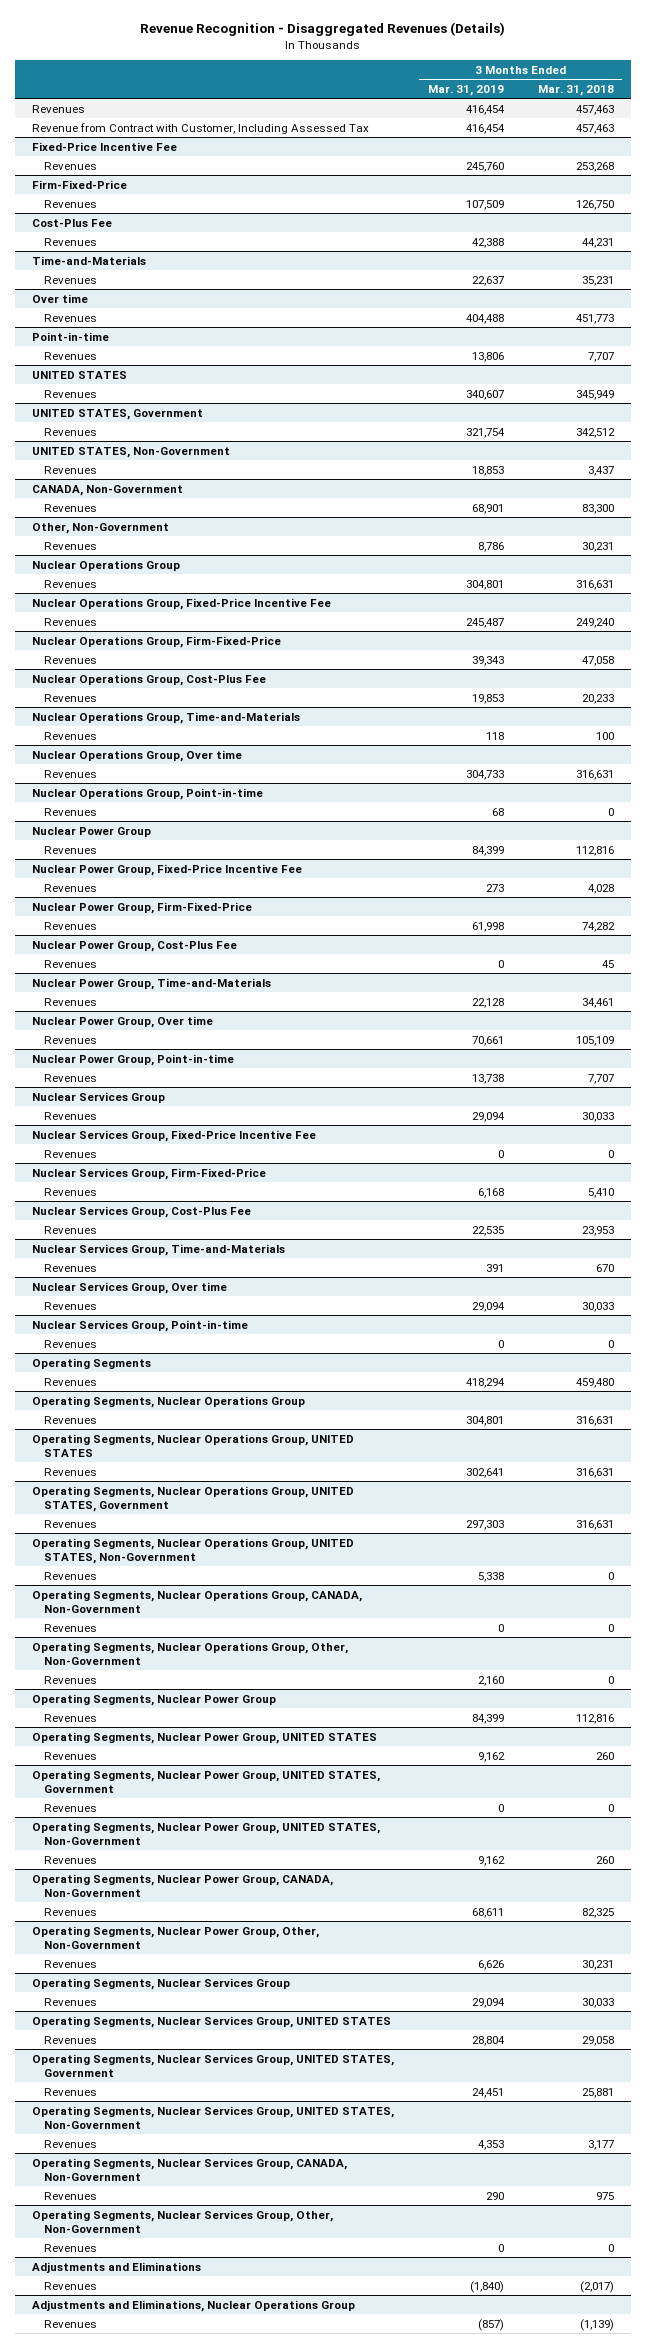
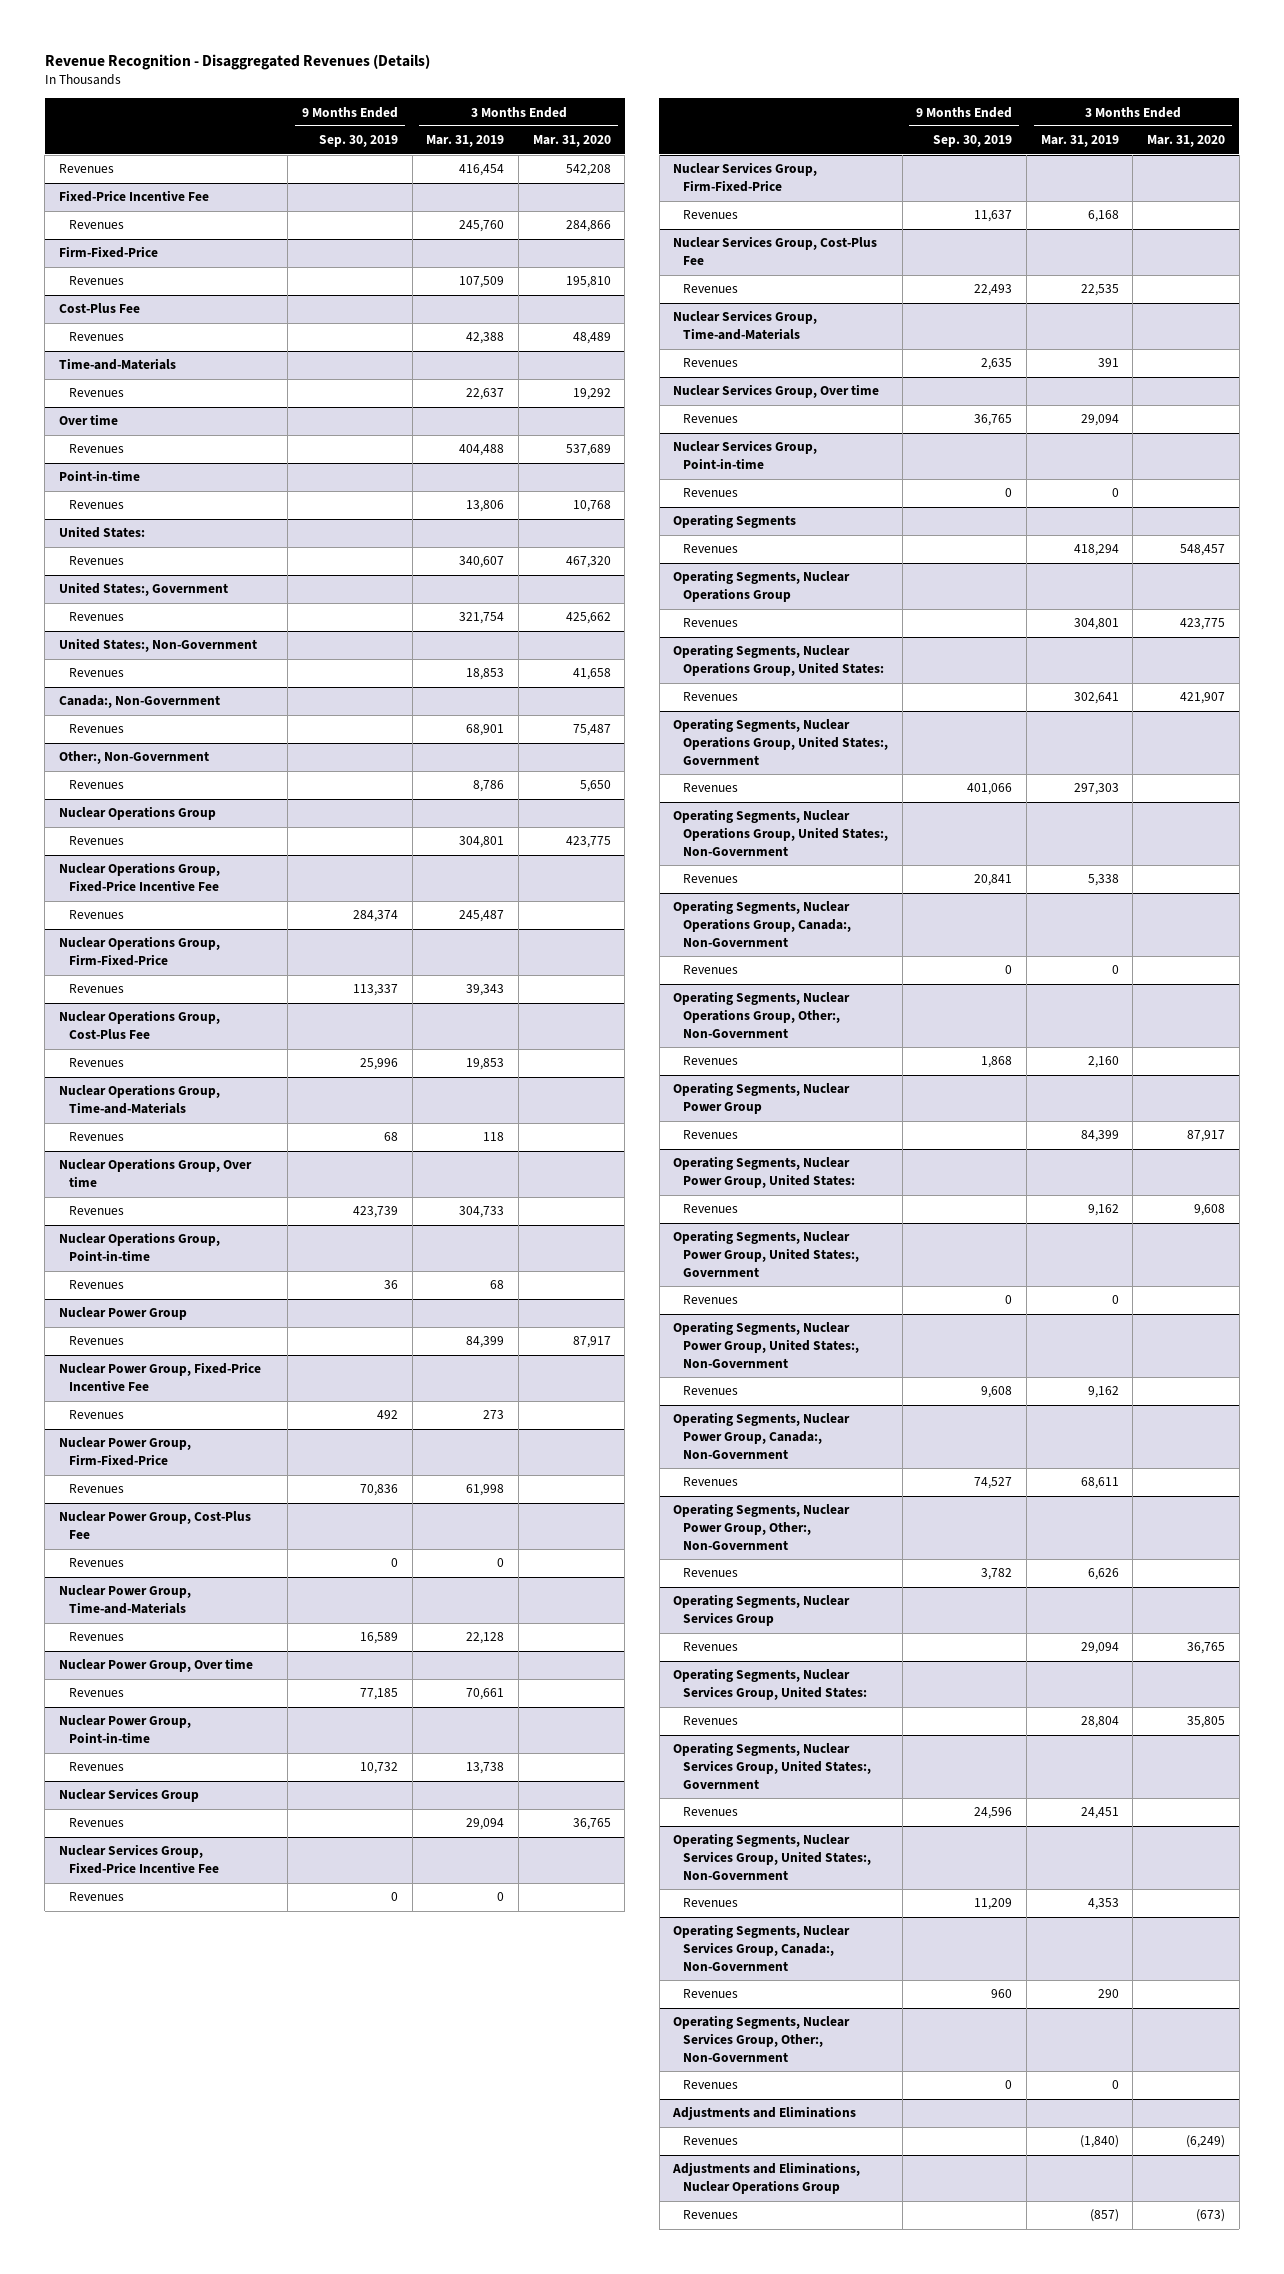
- | 3 Months Ended Mar. 31, 2019 | 3 Months Ended Mar. 31, 2018
+ | 9 Months Ended Sep. 30, 2019 | 3 Months Ended Mar. 31, 2019 | 3 Months Ended Mar. 31, 2020
- Revenue from Contract with Customer, Including Assessed Tax | 416,454 | 457,463
- UNITED STATES
+ United States:
- UNITED STATES, Government
+ United States:, Government
- UNITED STATES, Non-Government
+ United States:, Non-Government
- CANADA, Non-Government
+ Canada:, Non-Government
- Other, Non-Government
+ Other:, Non-Government
- Operating Segments, Nuclear Operations Group, UNITED STATES
+ Operating Segments, Nuclear Operations Group, United States:
- Operating Segments, Nuclear Operations Group, UNITED STATES, Government
+ Operating Segments, Nuclear Operations Group, United States:, Government
- Operating Segments, Nuclear Operations Group, UNITED STATES, Non-Government
+ Operating Segments, Nuclear Operations Group, United States:, Non-Government
- Operating Segments, Nuclear Operations Group, CANADA, Non-Government
+ Operating Segments, Nuclear Operations Group, Canada:, Non-Government
- Operating Segments, Nuclear Operations Group, Other, Non-Government
+ Operating Segments, Nuclear Operations Group, Other:, Non-Government
- Operating Segments, Nuclear Power Group, UNITED STATES
+ Operating Segments, Nuclear Power Group, United States:
- Operating Segments, Nuclear Power Group, UNITED STATES, Government
+ Operating Segments, Nuclear Power Group, United States:, Government
- Operating Segments, Nuclear Power Group, UNITED STATES, Non-Government
+ Operating Segments, Nuclear Power Group, United States:, Non-Government
- Operating Segments, Nuclear Power Group, CANADA, Non-Government
+ Operating Segments, Nuclear Power Group, Canada:, Non-Government
- Operating Segments, Nuclear Power Group, Other, Non-Government
+ Operating Segments, Nuclear Power Group, Other:, Non-Government
- Operating Segments, Nuclear Services Group, UNITED STATES
+ Operating Segments, Nuclear Services Group, United States:
- Operating Segments, Nuclear Services Group, UNITED STATES, Government
+ Operating Segments, Nuclear Services Group, United States:, Government
- Operating Segments, Nuclear Services Group, UNITED STATES, Non-Government
+ Operating Segments, Nuclear Services Group, United States:, Non-Government
- Operating Segments, Nuclear Services Group, CANADA, Non-Government
+ Operating Segments, Nuclear Services Group, Canada:, Non-Government
- Operating Segments, Nuclear Services Group, Other, Non-Government
+ Operating Segments, Nuclear Services Group, Other:, Non-Government

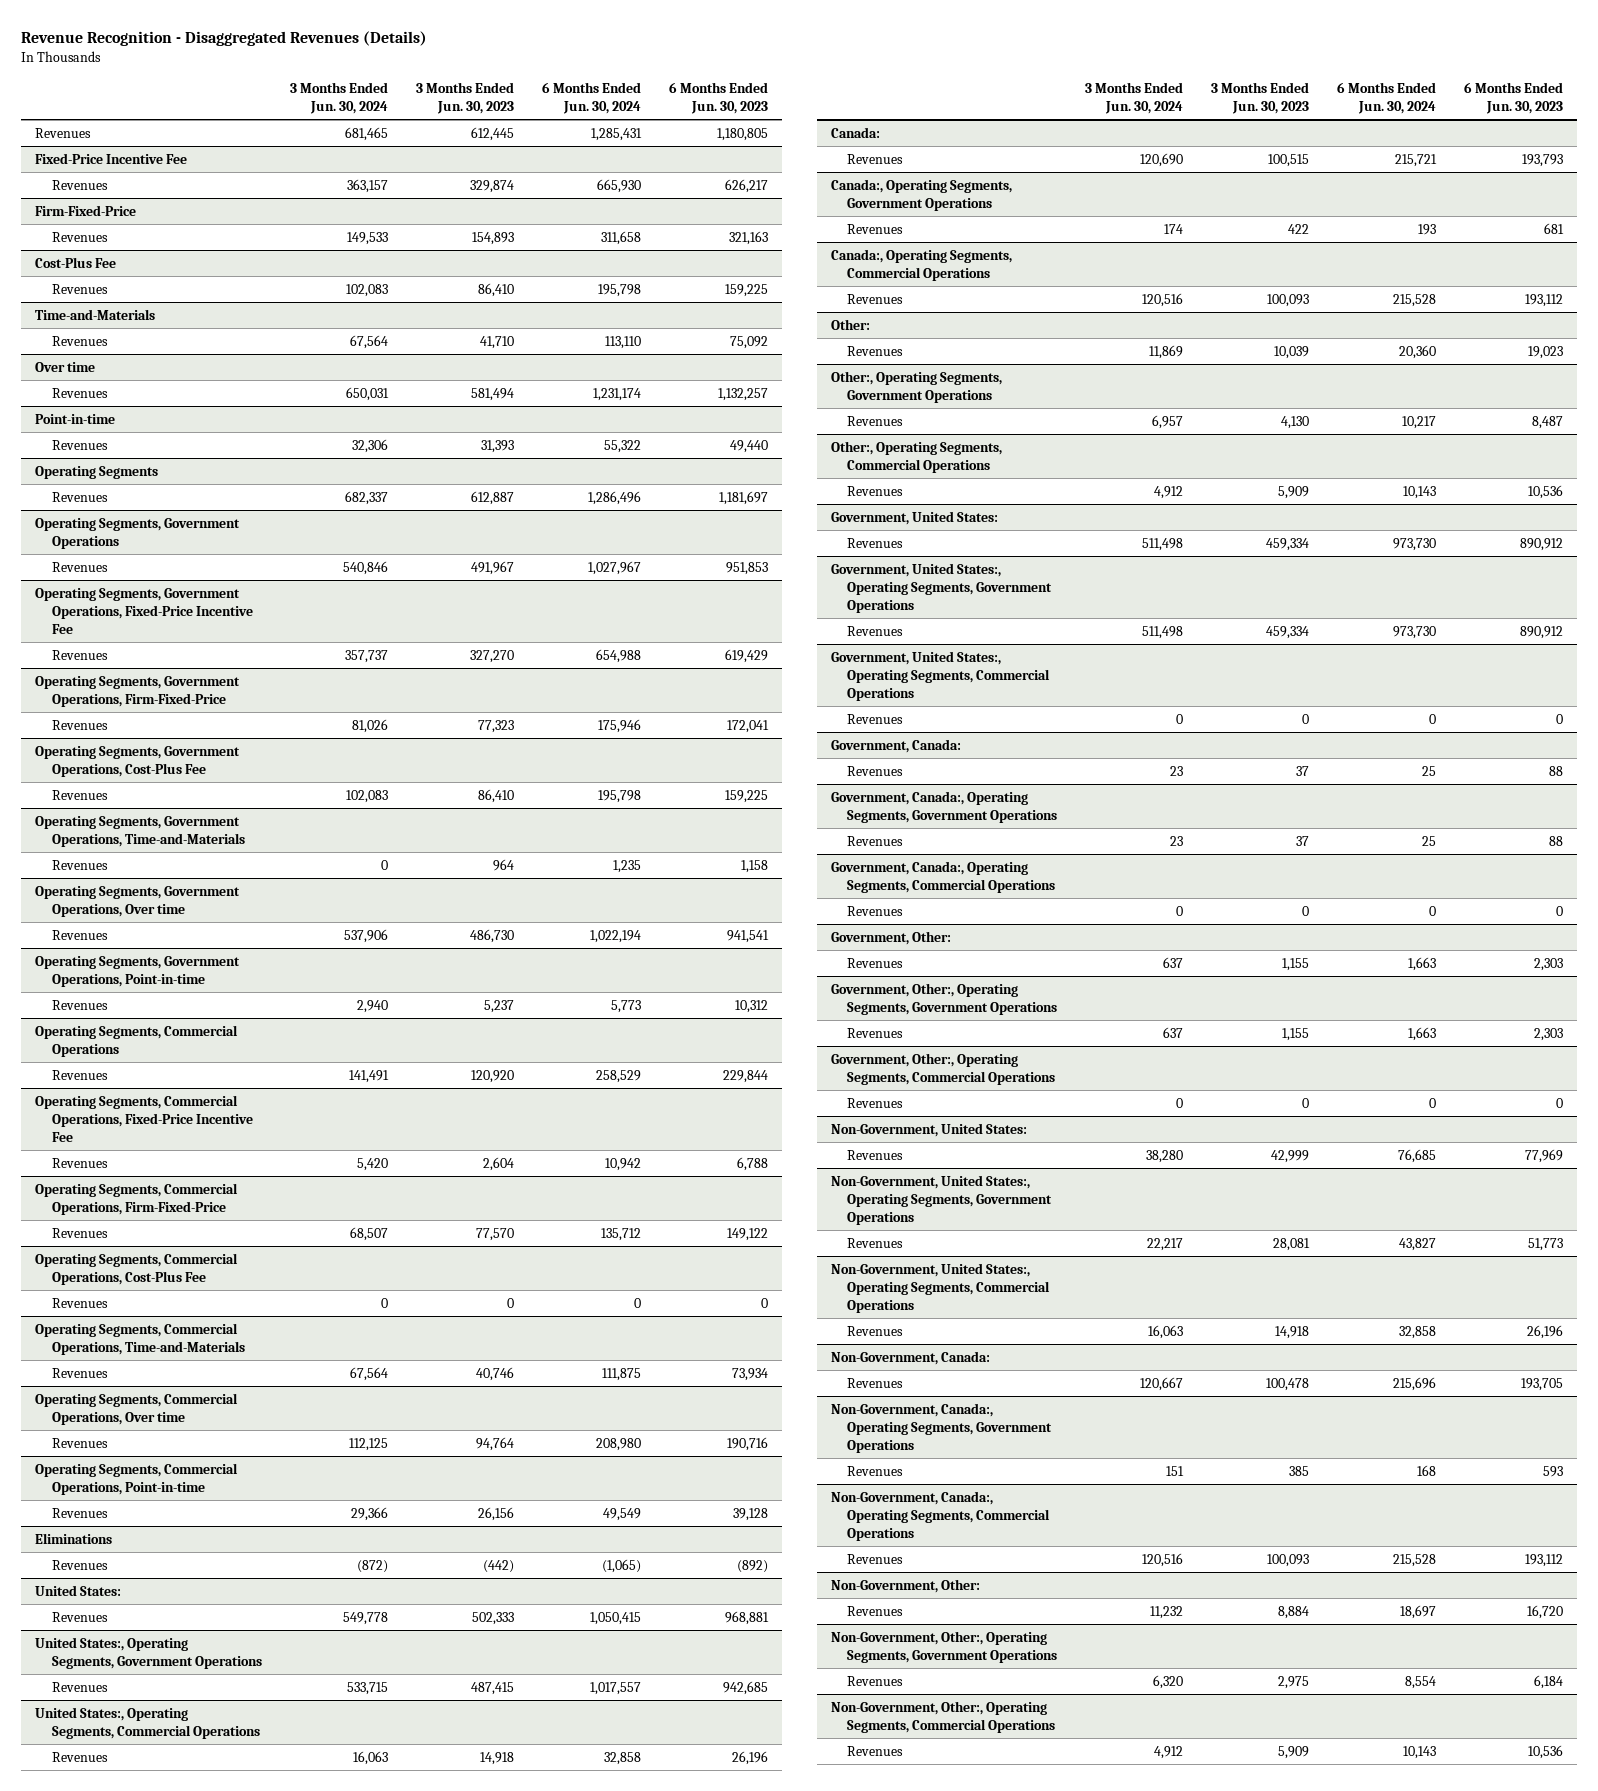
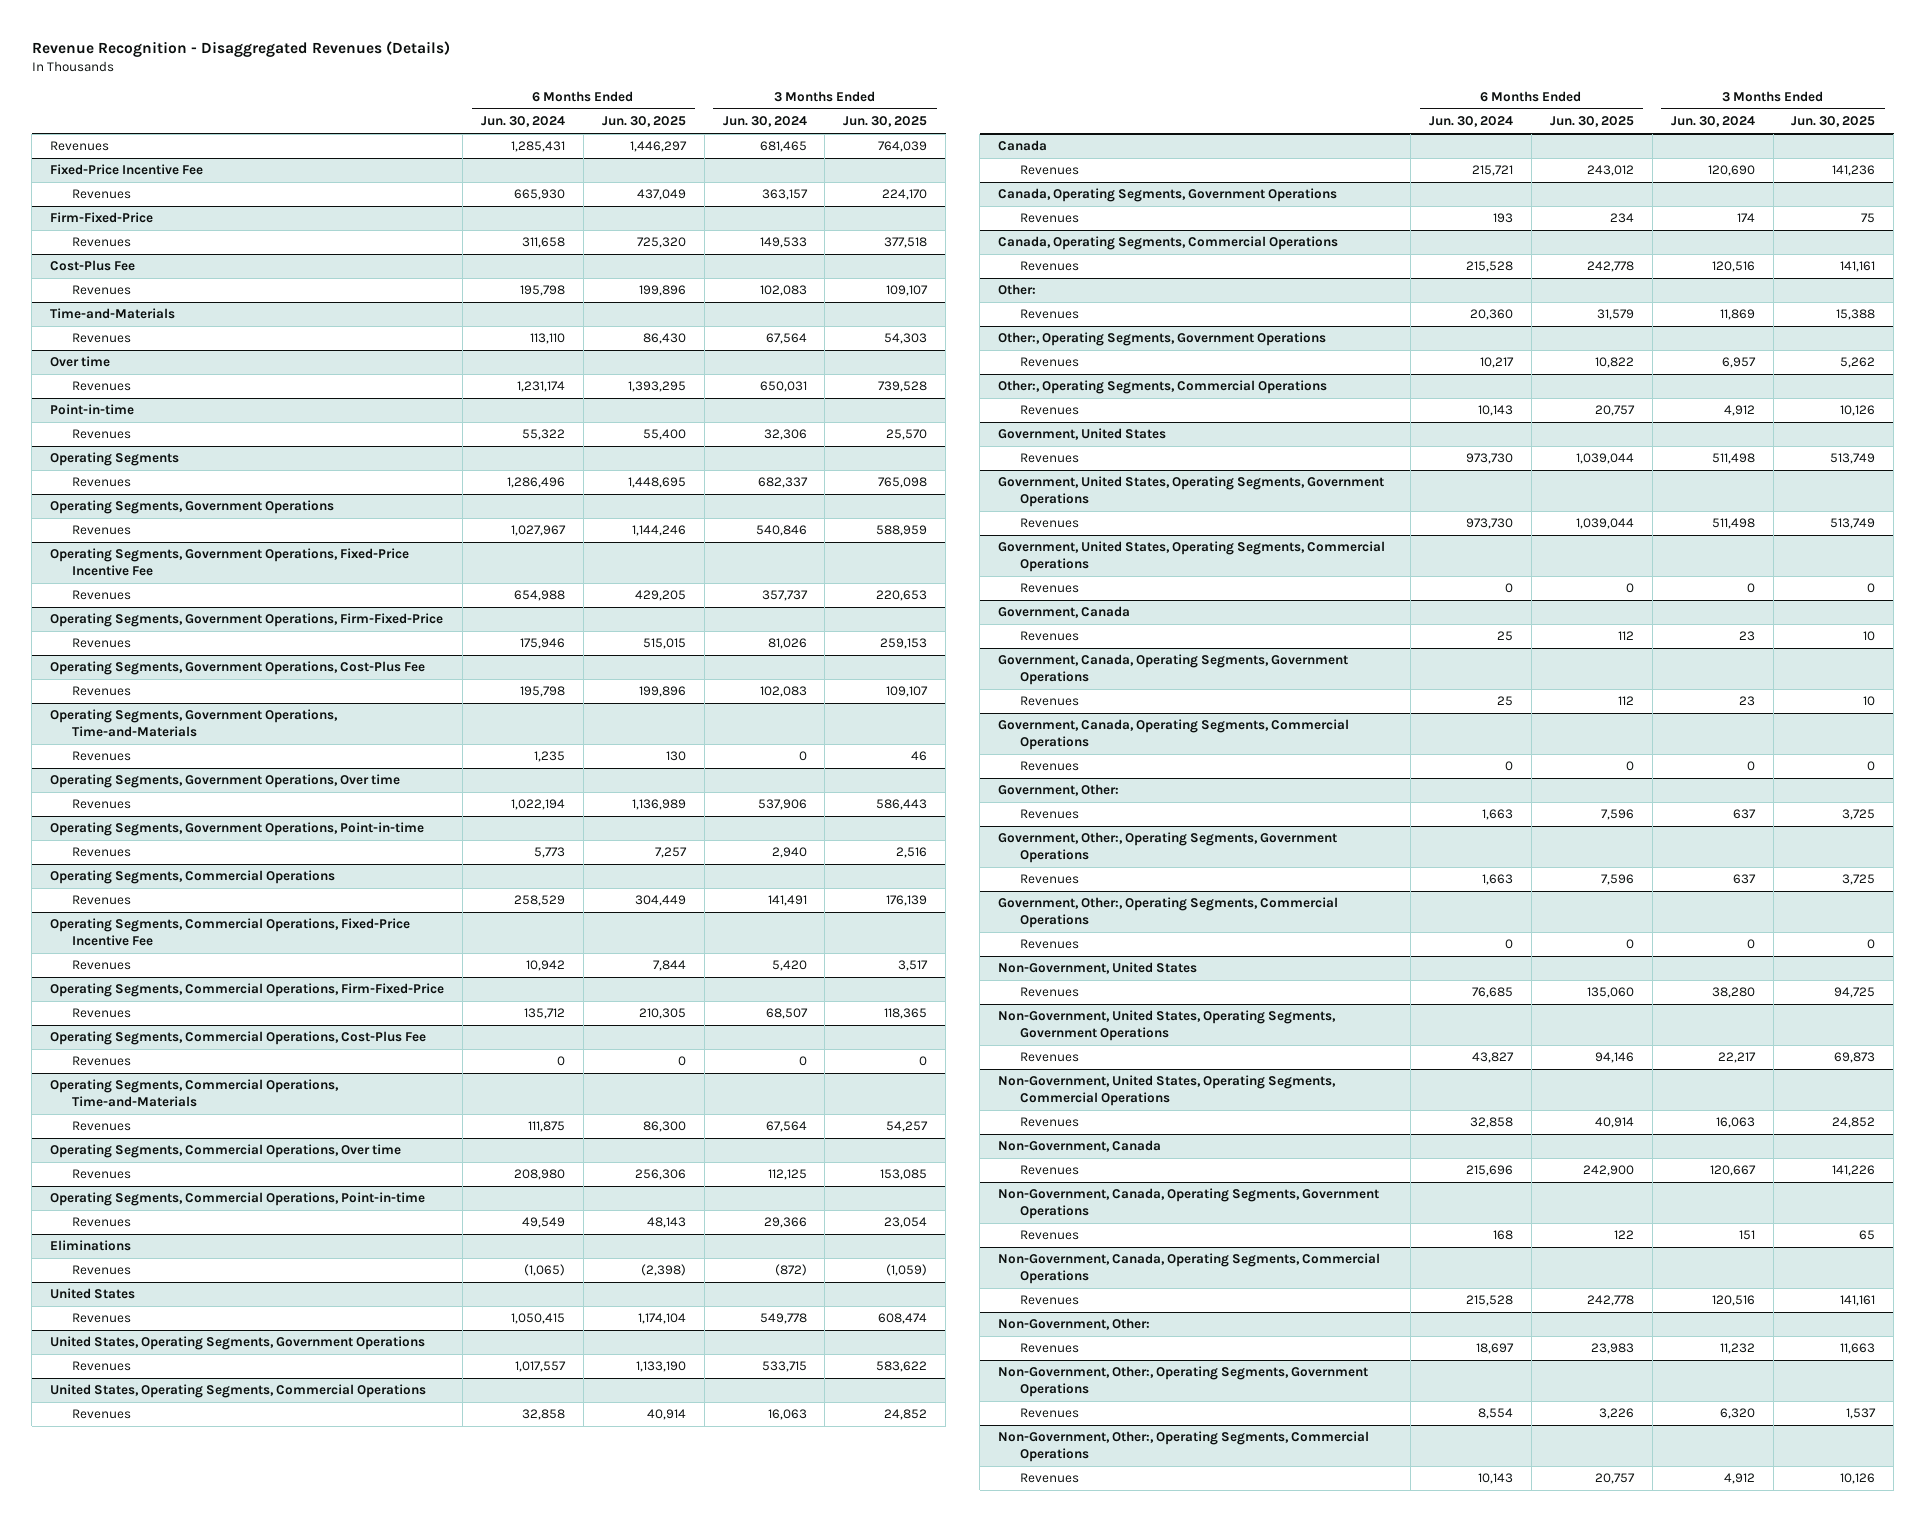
- | 3 Months Ended Jun. 30, 2024 | 3 Months Ended Jun. 30, 2023 | 6 Months Ended Jun. 30, 2024 | 6 Months Ended Jun. 30, 2023
+ | 6 Months Ended Jun. 30, 2024 | 6 Months Ended Jun. 30, 2025 | 3 Months Ended Jun. 30, 2024 | 3 Months Ended Jun. 30, 2025
- United States:
+ United States
- United States:, Operating Segments, Government Operations
+ United States, Operating Segments, Government Operations
- United States:, Operating Segments, Commercial Operations
+ United States, Operating Segments, Commercial Operations
- Canada:
+ Canada
- Canada:, Operating Segments, Government Operations
+ Canada, Operating Segments, Government Operations
- Canada:, Operating Segments, Commercial Operations
+ Canada, Operating Segments, Commercial Operations
- Government, United States:
+ Government, United States
- Government, United States:, Operating Segments, Government Operations
+ Government, United States, Operating Segments, Government Operations
- Government, United States:, Operating Segments, Commercial Operations
+ Government, United States, Operating Segments, Commercial Operations
- Government, Canada:
+ Government, Canada
- Government, Canada:, Operating Segments, Government Operations
+ Government, Canada, Operating Segments, Government Operations
- Government, Canada:, Operating Segments, Commercial Operations
+ Government, Canada, Operating Segments, Commercial Operations
- Non-Government, United States:
+ Non-Government, United States
- Non-Government, United States:, Operating Segments, Government Operations
+ Non-Government, United States, Operating Segments, Government Operations
- Non-Government, United States:, Operating Segments, Commercial Operations
+ Non-Government, United States, Operating Segments, Commercial Operations
- Non-Government, Canada:
+ Non-Government, Canada
- Non-Government, Canada:, Operating Segments, Government Operations
+ Non-Government, Canada, Operating Segments, Government Operations
- Non-Government, Canada:, Operating Segments, Commercial Operations
+ Non-Government, Canada, Operating Segments, Commercial Operations

